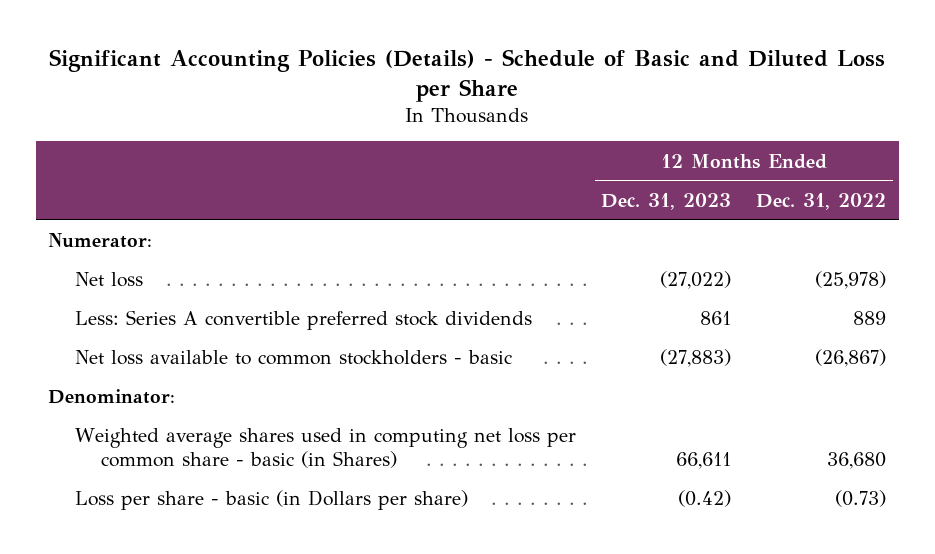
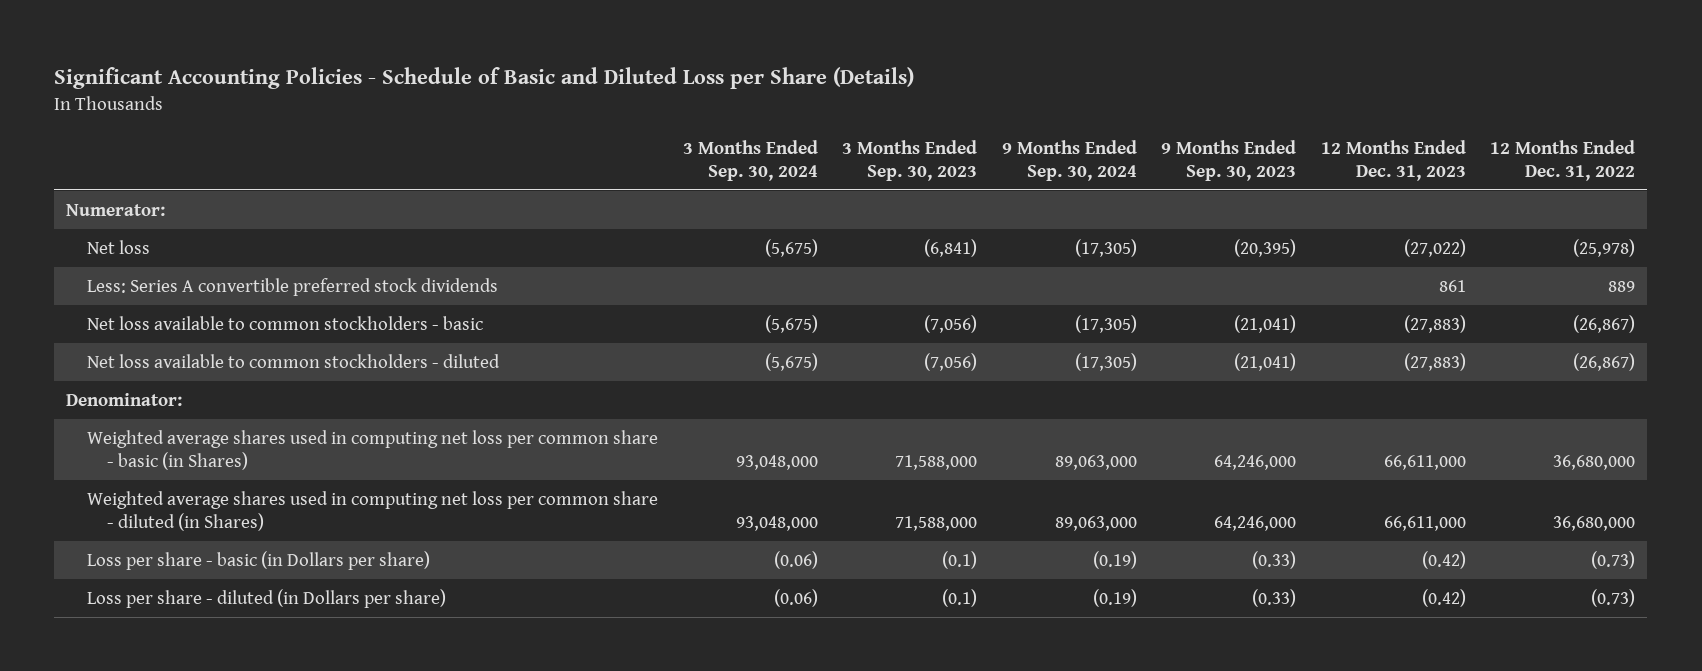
- Significant Accounting Policies (Details) - Schedule of Basic and Diluted Loss per Share
+ Significant Accounting Policies - Schedule of Basic and Diluted Loss per Share (Details)
- | 12 Months Ended Dec. 31, 2023 | 12 Months Ended Dec. 31, 2022
+ | 3 Months Ended Sep. 30, 2024 | 3 Months Ended Sep. 30, 2023 | 9 Months Ended Sep. 30, 2024 | 9 Months Ended Sep. 30, 2023 | 12 Months Ended Dec. 31, 2023 | 12 Months Ended Dec. 31, 2022
+ Net loss available to common stockholders - diluted | (5,675) | (7,056) | (17,305) | (21,041) | (27,883) | (26,867)
- Weighted average shares used in computing net loss per common share - basic (in Shares) | 66,611 | 36,680
+ Weighted average shares used in computing net loss per common share - basic (in Shares) | 93,048,000 | 71,588,000 | 89,063,000 | 64,246,000 | 66,611,000 | 36,680,000
+ Weighted average shares used in computing net loss per common share - diluted (in Shares) | 93,048,000 | 71,588,000 | 89,063,000 | 64,246,000 | 66,611,000 | 36,680,000
+ Loss per share - diluted (in Dollars per share) | (0.06) | (0.1) | (0.19) | (0.33) | (0.42) | (0.73)

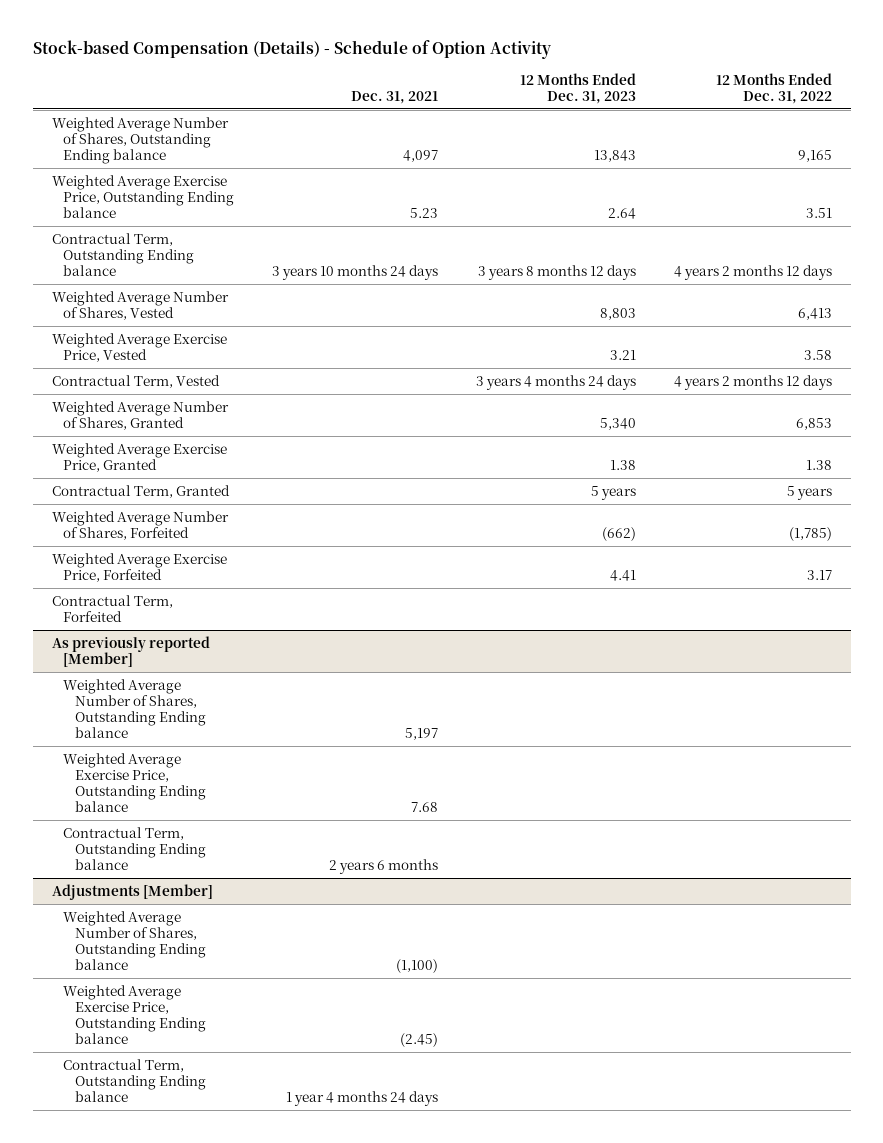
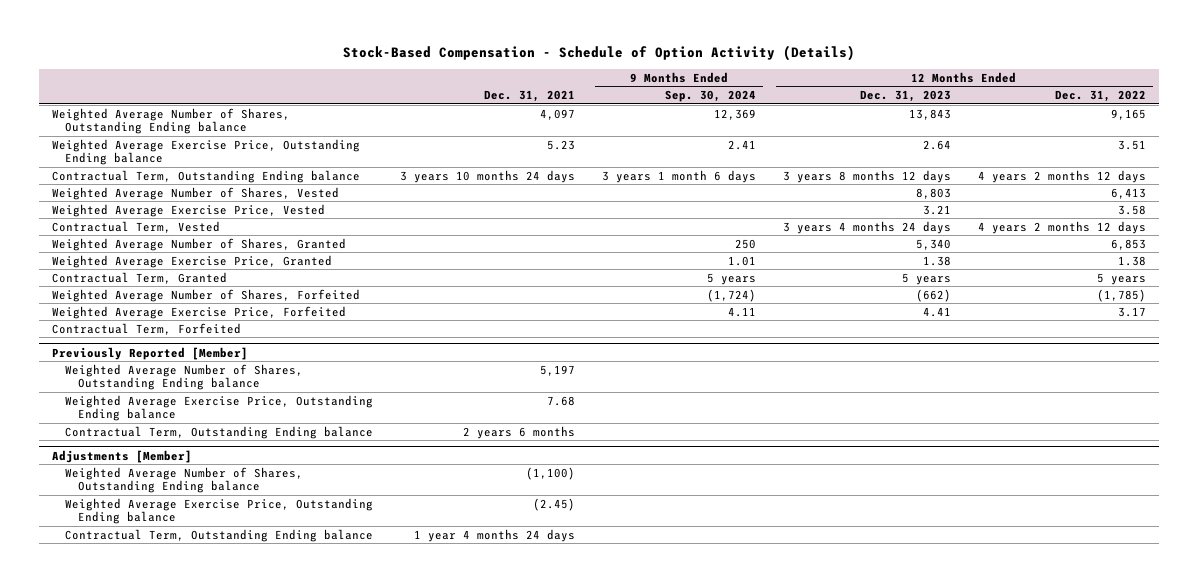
- Stock-based Compensation (Details) - Schedule of Option Activity
+ Stock-Based Compensation - Schedule of Option Activity (Details)
- | Dec. 31, 2021 | 12 Months Ended Dec. 31, 2023 | 12 Months Ended Dec. 31, 2022
+ | Dec. 31, 2021 | 9 Months Ended Sep. 30, 2024 | 12 Months Ended Dec. 31, 2023 | 12 Months Ended Dec. 31, 2022
- As previously reported [Member]
+ Previously Reported [Member]

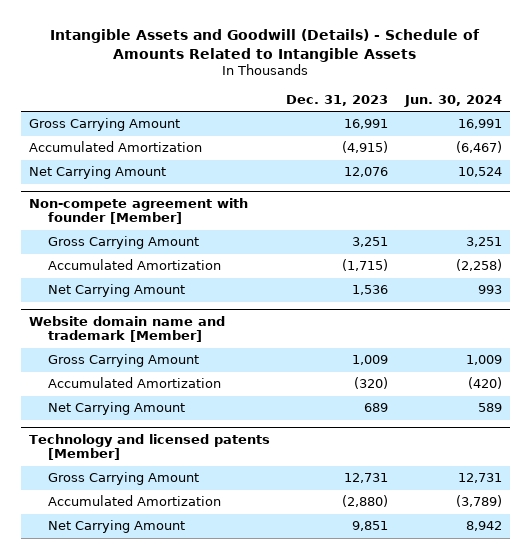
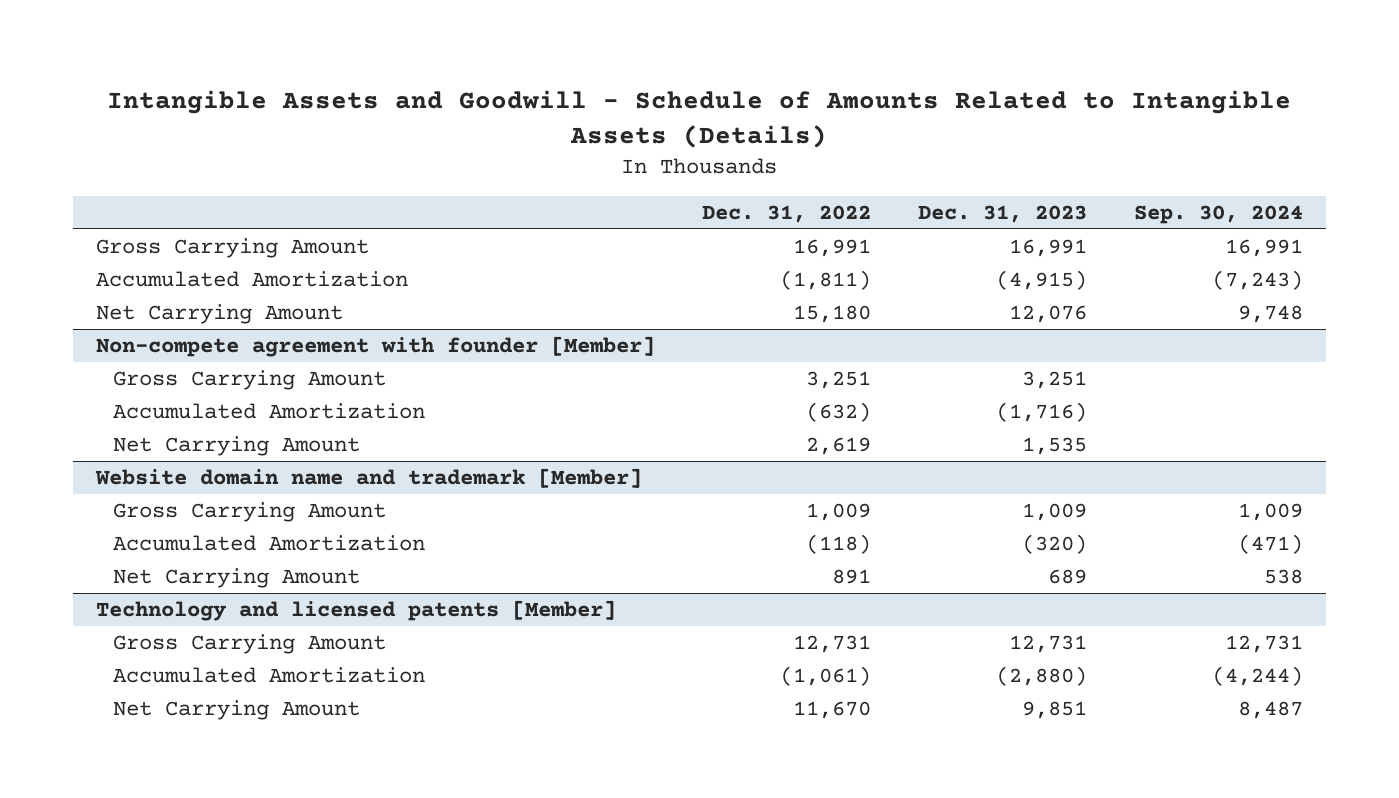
- Intangible Assets and Goodwill (Details) - Schedule of Amounts Related to Intangible Assets
+ Intangible Assets and Goodwill - Schedule of Amounts Related to Intangible Assets (Details)
- | Dec. 31, 2023 | Jun. 30, 2024
+ | Dec. 31, 2022 | Dec. 31, 2023 | Sep. 30, 2024
@ Non-compete agreement with founder [Member]
- Accumulated Amortization | (1,715) | (2,258)
- Net Carrying Amount | 1,536 | 993
+ Accumulated Amortization | (632) | (1,716) |
+ Net Carrying Amount | 2,619 | 1,535 |

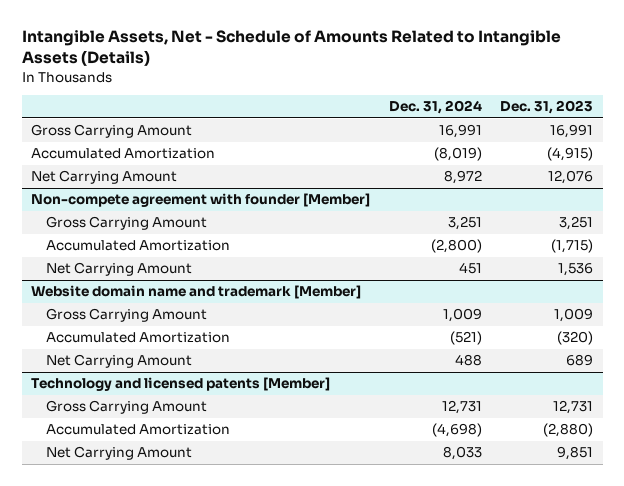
- Intangible Assets and Goodwill - Schedule of Amounts Related to Intangible Assets (Details)
+ Intangible Assets, Net - Schedule of Amounts Related to Intangible Assets (Details)
- | Dec. 31, 2022 | Dec. 31, 2023 | Sep. 30, 2024
+ | Dec. 31, 2024 | Dec. 31, 2023
@ Non-compete agreement with founder [Member]
- Accumulated Amortization | (632) | (1,716) |
- Net Carrying Amount | 2,619 | 1,535 |
+ Accumulated Amortization | (2,800) | (1,715)
+ Net Carrying Amount | 451 | 1,536

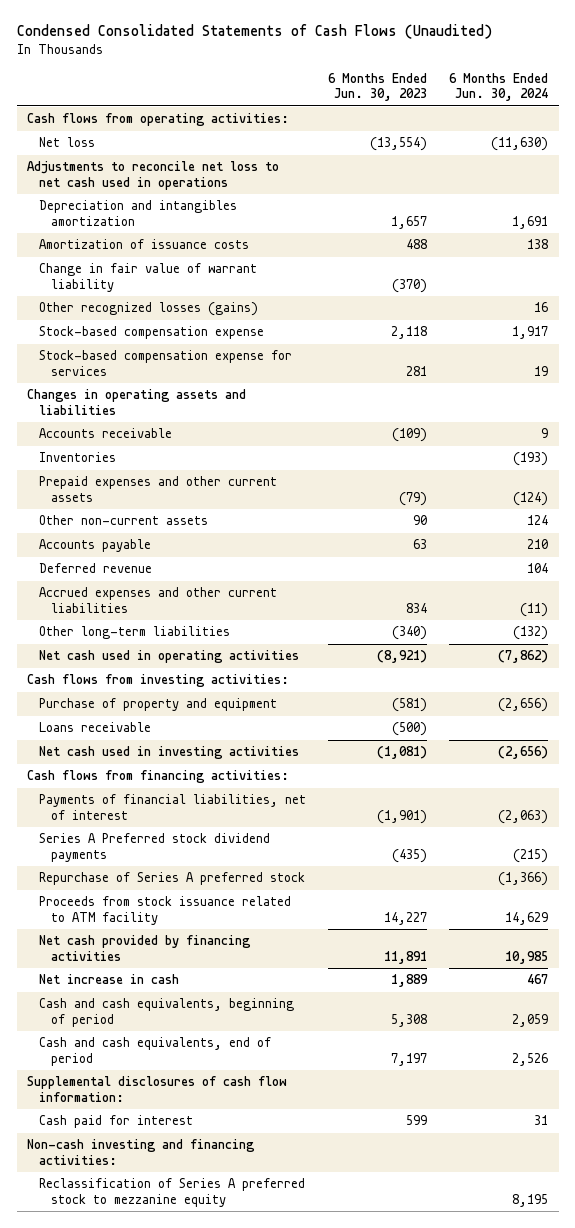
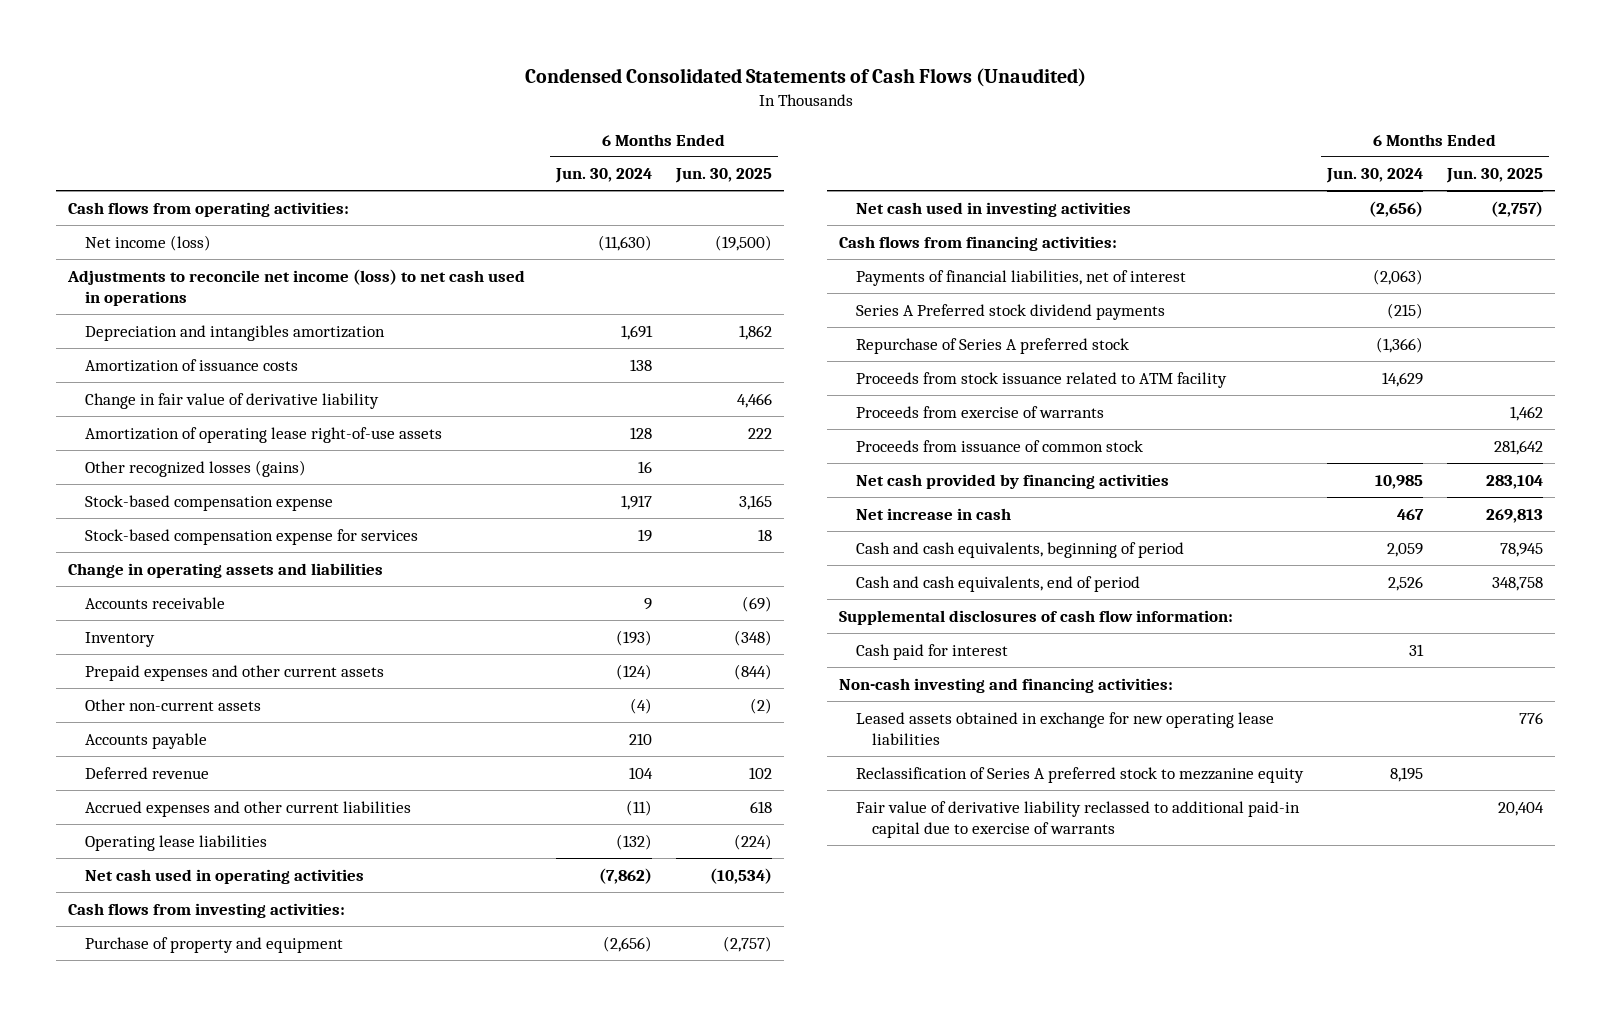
- | 6 Months Ended Jun. 30, 2023 | 6 Months Ended Jun. 30, 2024
+ | 6 Months Ended Jun. 30, 2024 | 6 Months Ended Jun. 30, 2025
- Net loss | (13,554) | (11,630)
- Adjustments to reconcile net loss to net cash used in operations
+ Net income (loss) | (11,630) | (19,500)
+ Adjustments to reconcile net income (loss) to net cash used in operations
- Change in fair value of warrant liability | (370) |
+ Change in fair value of derivative liability | | 4,466
+ Amortization of operating lease right-of-use assets | 128 | 222
- Changes in operating assets and liabilities
+ Change in operating assets and liabilities
- Inventories | | (193)
+ Inventory | (193) | (348)
- Other non-current assets | 90 | 124
+ Other non-current assets | (4) | (2)
- Other long-term liabilities | (340) | (132)
+ Operating lease liabilities | (132) | (224)
- Loans receivable | (500) |
+ Proceeds from exercise of warrants | | 1,462
+ Proceeds from issuance of common stock | | 281,642
+ Leased assets obtained in exchange for new operating lease liabilities | | 776
+ Fair value of derivative liability reclassed to additional paid-in capital due to exercise of warrants | | 20,404

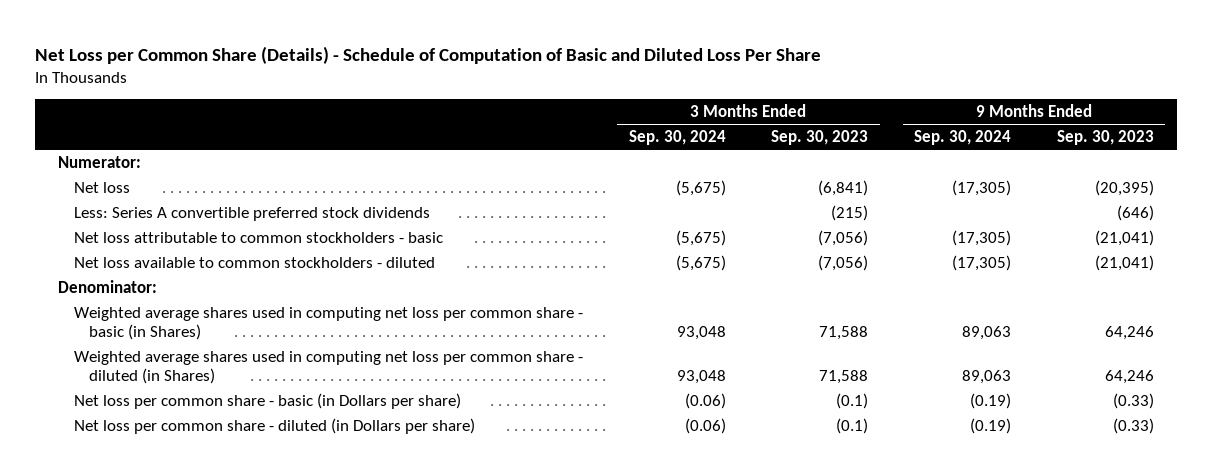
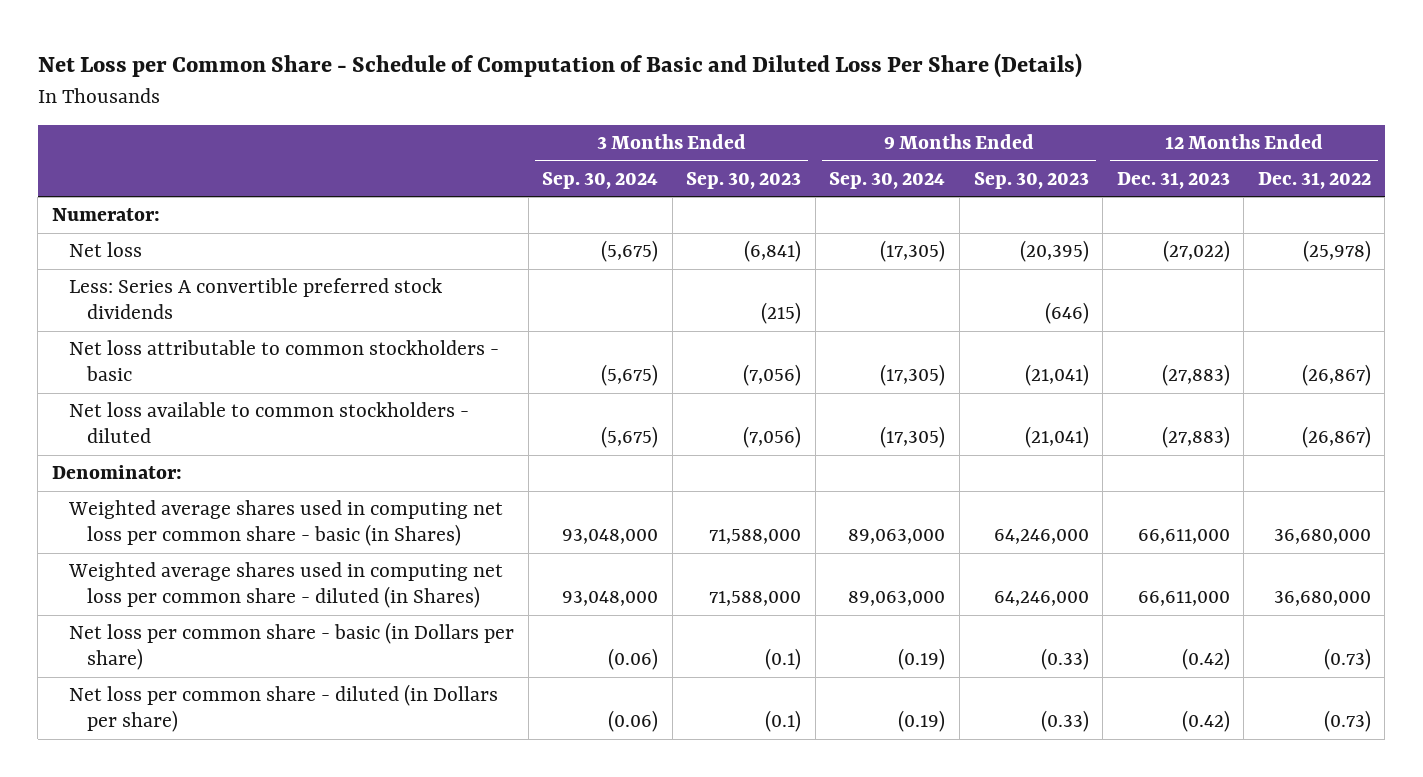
- Net Loss per Common Share (Details) - Schedule of Computation of Basic and Diluted Loss Per Share
+ Net Loss per Common Share - Schedule of Computation of Basic and Diluted Loss Per Share (Details)
- | 3 Months Ended Sep. 30, 2024 | 3 Months Ended Sep. 30, 2023 | 9 Months Ended Sep. 30, 2024 | 9 Months Ended Sep. 30, 2023
+ | 3 Months Ended Sep. 30, 2024 | 3 Months Ended Sep. 30, 2023 | 9 Months Ended Sep. 30, 2024 | 9 Months Ended Sep. 30, 2023 | 12 Months Ended Dec. 31, 2023 | 12 Months Ended Dec. 31, 2022
- Weighted average shares used in computing net loss per common share - basic (in Shares) | 93,048 | 71,588 | 89,063 | 64,246
- Weighted average shares used in computing net loss per common share - diluted (in Shares) | 93,048 | 71,588 | 89,063 | 64,246
+ Weighted average shares used in computing net loss per common share - basic (in Shares) | 93,048,000 | 71,588,000 | 89,063,000 | 64,246,000 | 66,611,000 | 36,680,000
+ Weighted average shares used in computing net loss per common share - diluted (in Shares) | 93,048,000 | 71,588,000 | 89,063,000 | 64,246,000 | 66,611,000 | 36,680,000

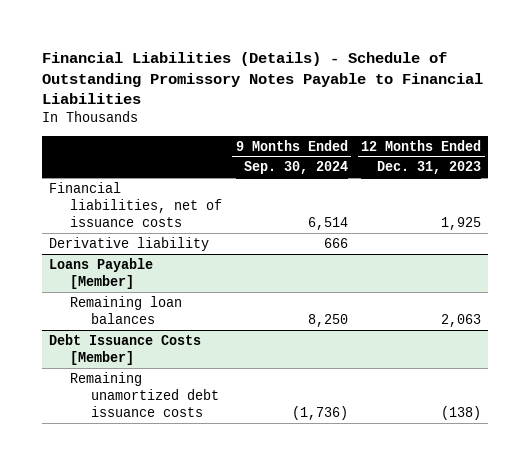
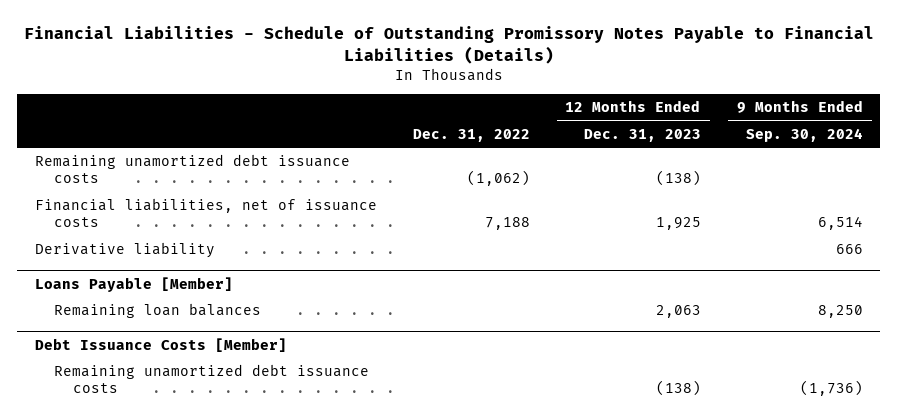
- Financial Liabilities (Details) - Schedule of Outstanding Promissory Notes Payable to Financial Liabilities
+ Financial Liabilities - Schedule of Outstanding Promissory Notes Payable to Financial Liabilities (Details)
- | 9 Months Ended Sep. 30, 2024 | 12 Months Ended Dec. 31, 2023
+ | Dec. 31, 2022 | 12 Months Ended Dec. 31, 2023 | 9 Months Ended Sep. 30, 2024
+ Remaining unamortized debt issuance costs | (1,062) | (138) |

